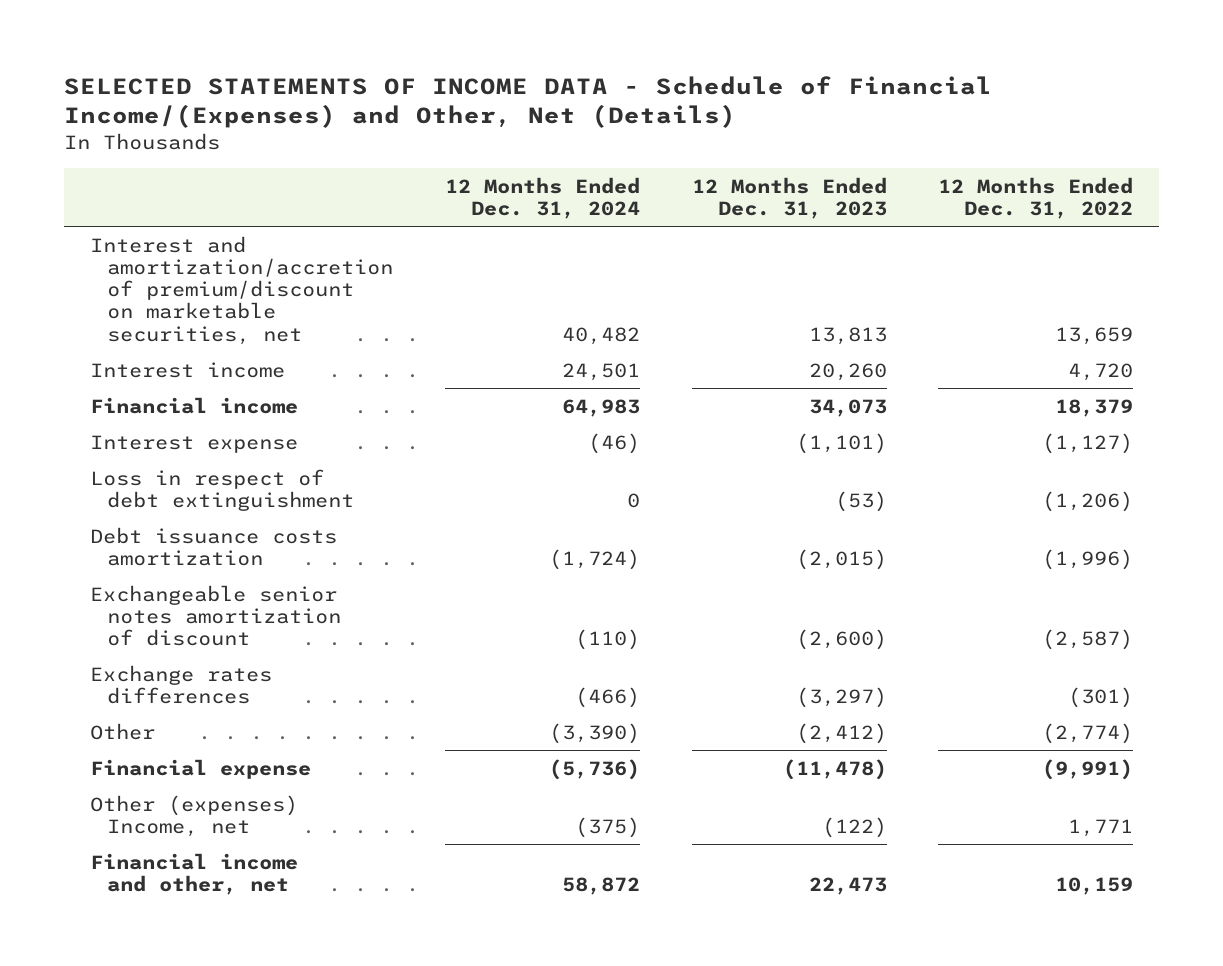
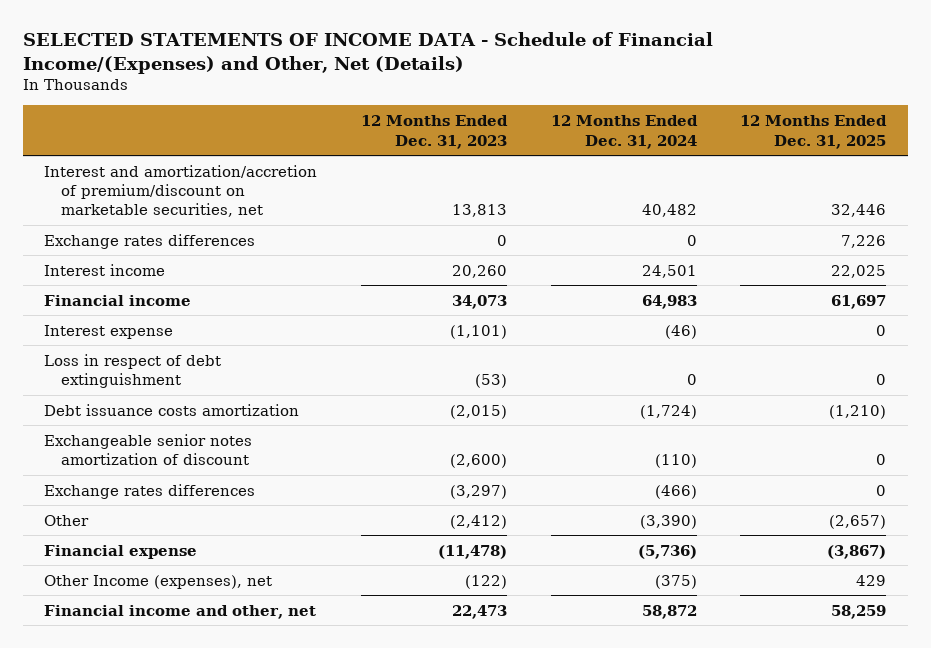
- | 12 Months Ended Dec. 31, 2024 | 12 Months Ended Dec. 31, 2023 | 12 Months Ended Dec. 31, 2022
+ | 12 Months Ended Dec. 31, 2023 | 12 Months Ended Dec. 31, 2024 | 12 Months Ended Dec. 31, 2025
+ Exchange rates differences | 0 | 0 | 7,226
- Other (expenses) Income, net | (375) | (122) | 1,771
+ Other Income (expenses), net | (122) | (375) | 429

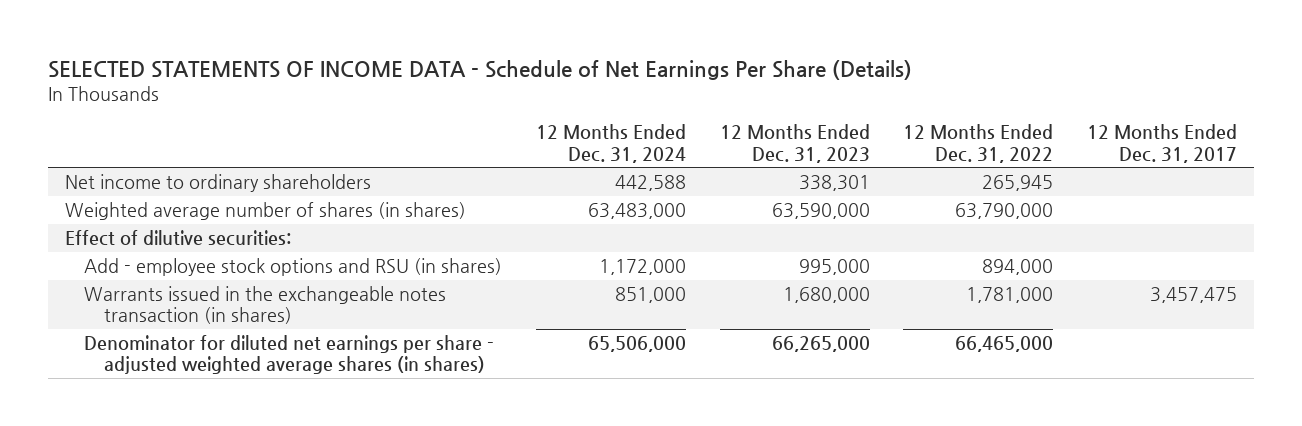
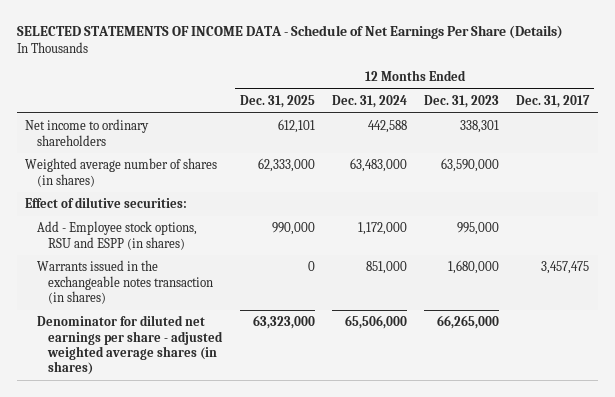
- | 12 Months Ended Dec. 31, 2024 | 12 Months Ended Dec. 31, 2023 | 12 Months Ended Dec. 31, 2022 | 12 Months Ended Dec. 31, 2017
+ | 12 Months Ended Dec. 31, 2025 | 12 Months Ended Dec. 31, 2024 | 12 Months Ended Dec. 31, 2023 | 12 Months Ended Dec. 31, 2017
- Add - employee stock options and RSU (in shares) | 1,172,000 | 995,000 | 894,000 |
+ Add - Employee stock options, RSU and ESPP (in shares) | 990,000 | 1,172,000 | 995,000 |

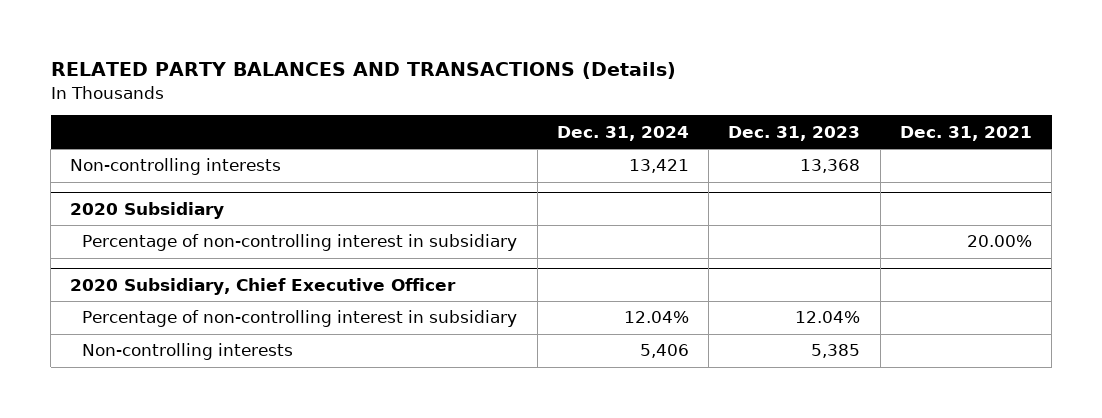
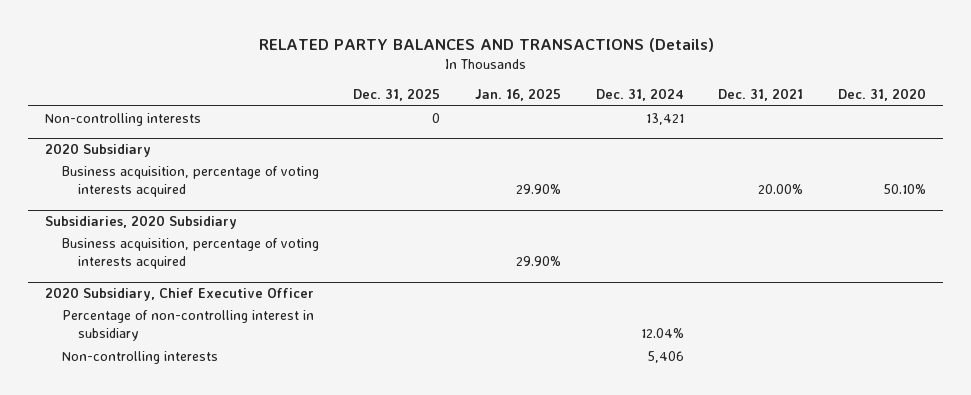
- | Dec. 31, 2024 | Dec. 31, 2023 | Dec. 31, 2021
+ | Dec. 31, 2025 | Jan. 16, 2025 | Dec. 31, 2024 | Dec. 31, 2021 | Dec. 31, 2020
@ 2020 Subsidiary
- Percentage of non-controlling interest in subsidiary | | | 20.00%
+ Business acquisition, percentage of voting interests acquired | | 29.90% | | 20.00% | 50.10%
+ Subsidiaries, 2020 Subsidiary
+ Business acquisition, percentage of voting interests acquired | | 29.90% | | |

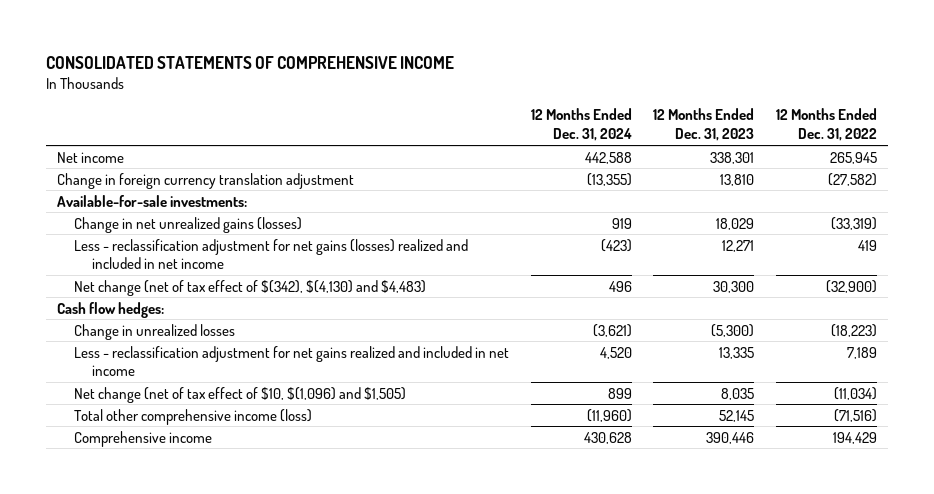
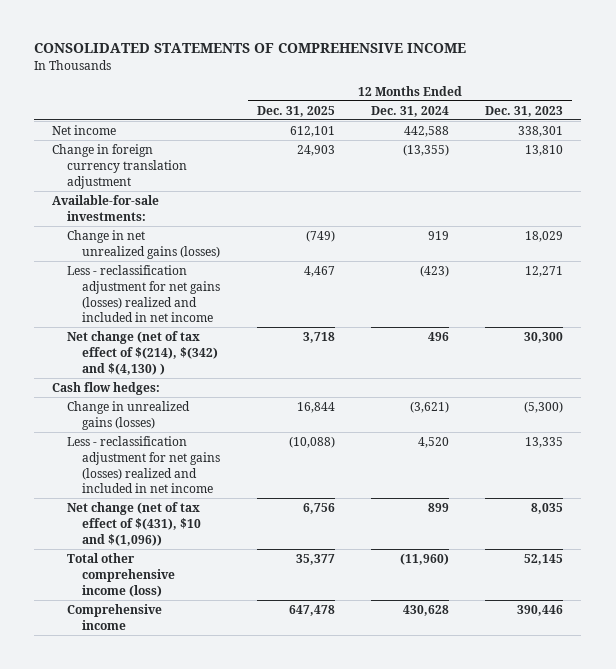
- | 12 Months Ended Dec. 31, 2024 | 12 Months Ended Dec. 31, 2023 | 12 Months Ended Dec. 31, 2022
+ | 12 Months Ended Dec. 31, 2025 | 12 Months Ended Dec. 31, 2024 | 12 Months Ended Dec. 31, 2023
- Net change (net of tax effect of $(342), $(4,130) and $4,483) | 496 | 30,300 | (32,900)
+ Net change (net of tax effect of $(214), $(342) and $(4,130) ) | 3,718 | 496 | 30,300
- Change in unrealized losses | (3,621) | (5,300) | (18,223)
- Less - reclassification adjustment for net gains realized and included in net income | 4,520 | 13,335 | 7,189
- Net change (net of tax effect of $10, $(1,096) and $1,505) | 899 | 8,035 | (11,034)
+ Change in unrealized gains (losses) | 16,844 | (3,621) | (5,300)
+ Less - reclassification adjustment for net gains (losses) realized and included in net income | (10,088) | 4,520 | 13,335
+ Net change (net of tax effect of $(431), $10 and $(1,096)) | 6,756 | 899 | 8,035

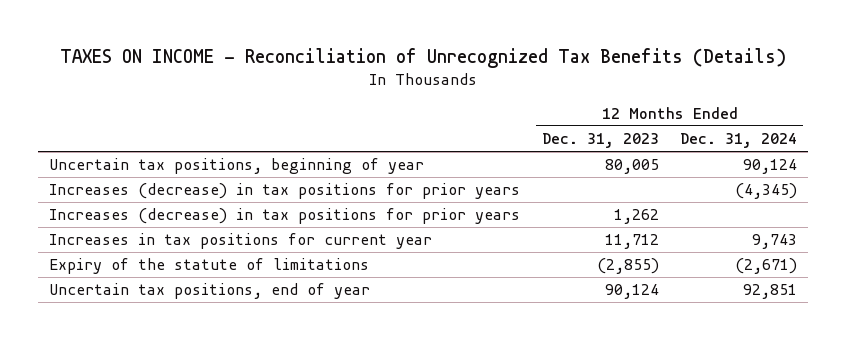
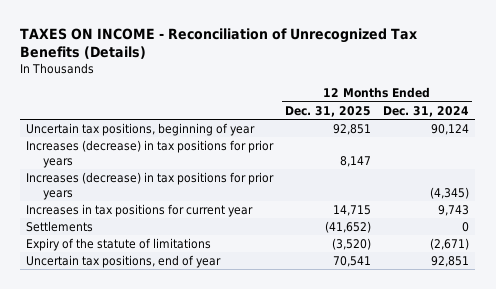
- | 12 Months Ended Dec. 31, 2023 | 12 Months Ended Dec. 31, 2024
+ | 12 Months Ended Dec. 31, 2025 | 12 Months Ended Dec. 31, 2024
moved down: Increases (decrease) in tax positions for prior years | | (4,345)
+ Settlements | (41,652) | 0

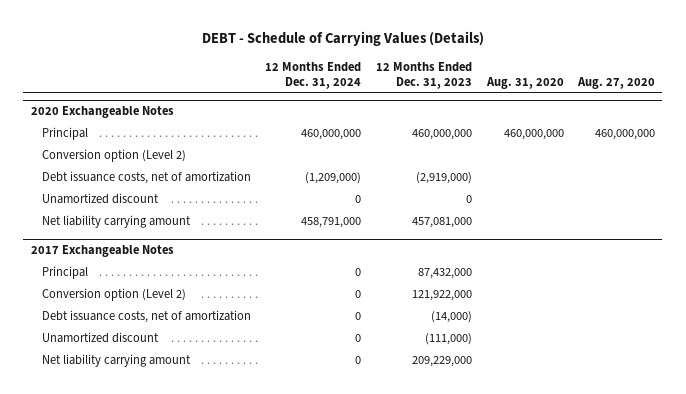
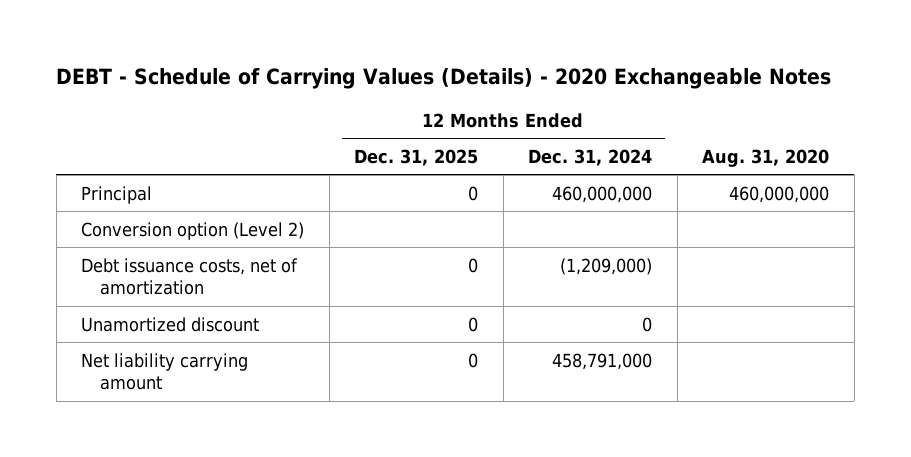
- DEBT - Schedule of Carrying Values (Details)
+ DEBT - Schedule of Carrying Values (Details) - 2020 Exchangeable Notes
- | 12 Months Ended Dec. 31, 2024 | 12 Months Ended Dec. 31, 2023 | Aug. 31, 2020 | Aug. 27, 2020
+ | 12 Months Ended Dec. 31, 2025 | 12 Months Ended Dec. 31, 2024 | Aug. 31, 2020
- 2020 Exchangeable Notes
- 2017 Exchangeable Notes
- Principal | 0 | 87,432,000 | |
- Conversion option (Level 2) | 0 | 121,922,000 | |
- Debt issuance costs, net of amortization | 0 | (14,000) | |
- Unamortized discount | 0 | (111,000) | |
- Net liability carrying amount | 0 | 209,229,000 | |

